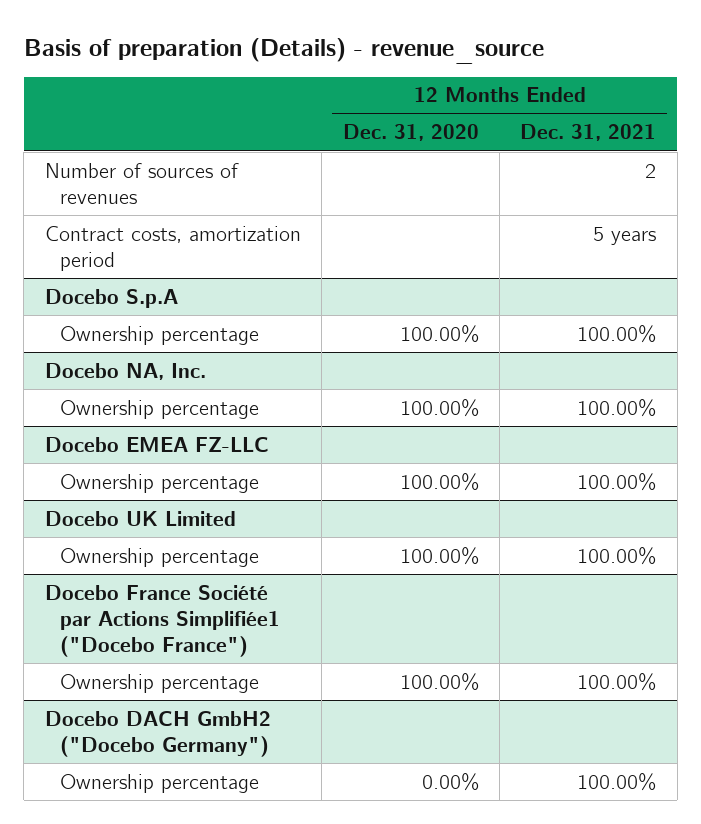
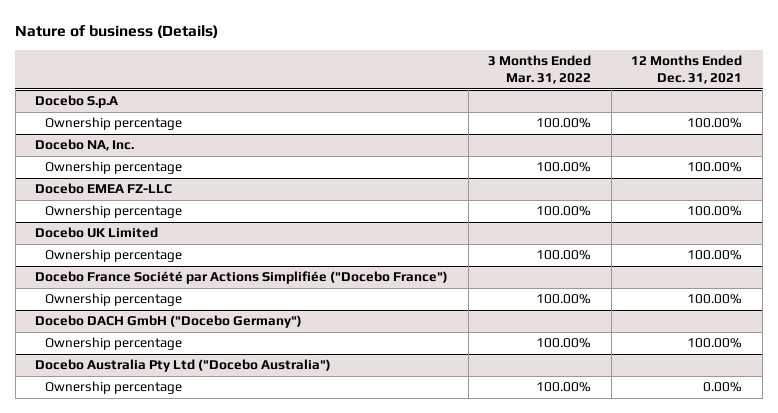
- Basis of preparation (Details) - revenue_source
+ Nature of business (Details)
- | 12 Months Ended Dec. 31, 2020 | 12 Months Ended Dec. 31, 2021
+ | 3 Months Ended Mar. 31, 2022 | 12 Months Ended Dec. 31, 2021
- Number of sources of revenues | | 2
- Contract costs, amortization period | | 5 years
- Docebo France Société par Actions Simplifiée1 ("Docebo France")
+ Docebo France Société par Actions Simplifiée ("Docebo France")
- Docebo DACH GmbH2 ("Docebo Germany")
+ Docebo DACH GmbH ("Docebo Germany")
+ Docebo Australia Pty Ltd ("Docebo Australia")
+ Ownership percentage | 100.00% | 0.00%

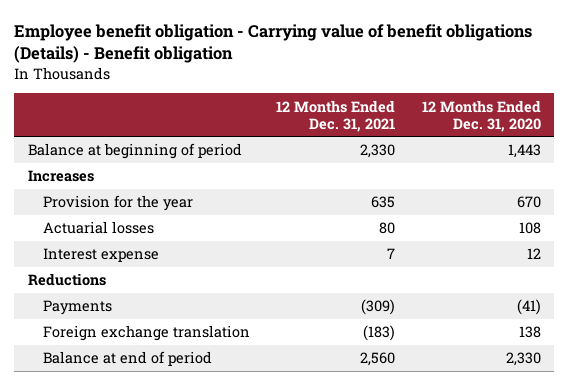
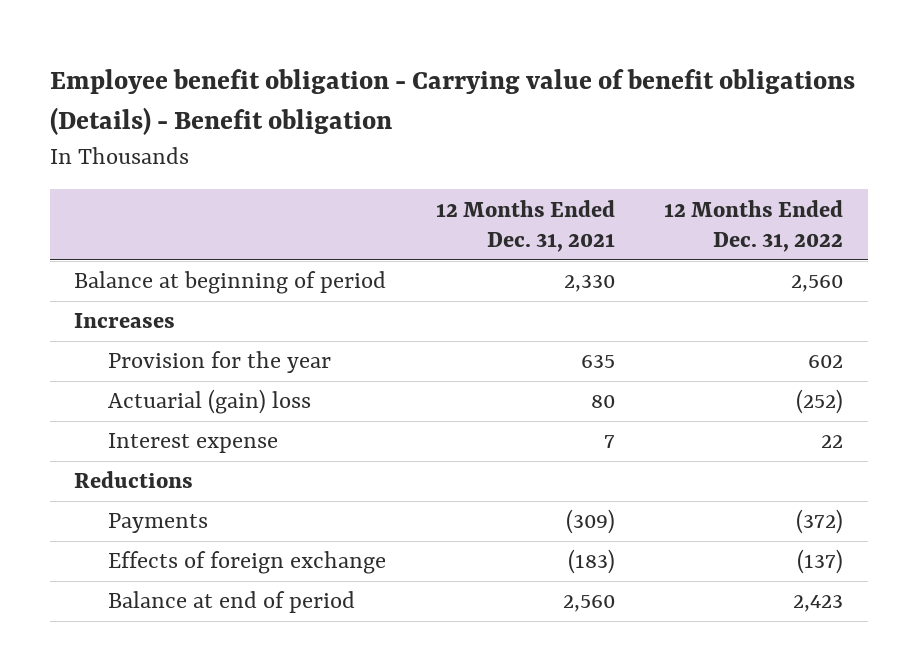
- | 12 Months Ended Dec. 31, 2021 | 12 Months Ended Dec. 31, 2020
+ | 12 Months Ended Dec. 31, 2021 | 12 Months Ended Dec. 31, 2022
- Actuarial losses | 80 | 108
+ Actuarial (gain) loss | 80 | (252)
- Foreign exchange translation | (183) | 138
+ Effects of foreign exchange | (183) | (137)

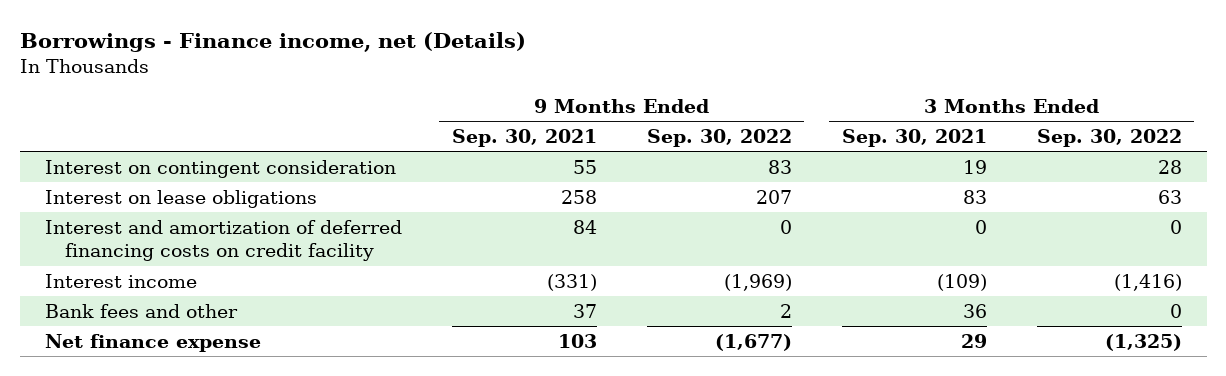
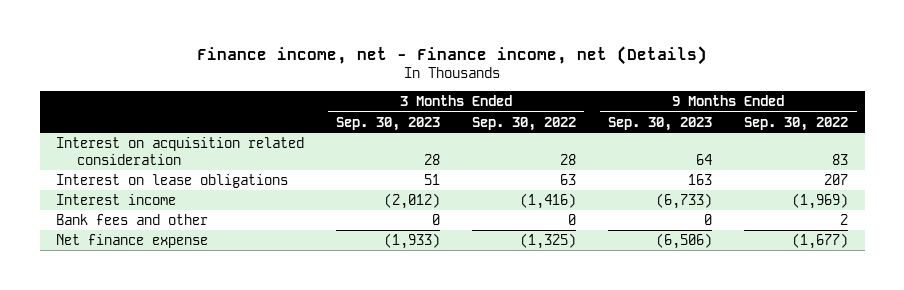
- Borrowings - Finance income, net (Details)
+ Finance income, net - Finance income, net (Details)
- | 9 Months Ended Sep. 30, 2021 | 9 Months Ended Sep. 30, 2022 | 3 Months Ended Sep. 30, 2021 | 3 Months Ended Sep. 30, 2022
+ | 3 Months Ended Sep. 30, 2023 | 3 Months Ended Sep. 30, 2022 | 9 Months Ended Sep. 30, 2023 | 9 Months Ended Sep. 30, 2022
- Interest on contingent consideration | 55 | 83 | 19 | 28
+ Interest on acquisition related consideration | 28 | 28 | 64 | 83
- Interest and amortization of deferred financing costs on credit facility | 84 | 0 | 0 | 0

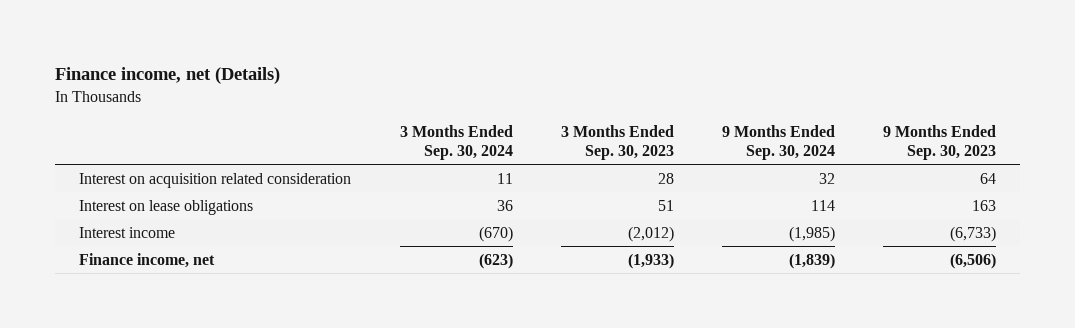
- Finance income, net - Finance income, net (Details)
+ Finance income, net (Details)
- | 3 Months Ended Sep. 30, 2023 | 3 Months Ended Sep. 30, 2022 | 9 Months Ended Sep. 30, 2023 | 9 Months Ended Sep. 30, 2022
+ | 3 Months Ended Sep. 30, 2024 | 3 Months Ended Sep. 30, 2023 | 9 Months Ended Sep. 30, 2024 | 9 Months Ended Sep. 30, 2023
- Bank fees and other | 0 | 0 | 0 | 2
- Net finance expense | (1,933) | (1,325) | (6,506) | (1,677)
+ Finance income, net | (623) | (1,933) | (1,839) | (6,506)

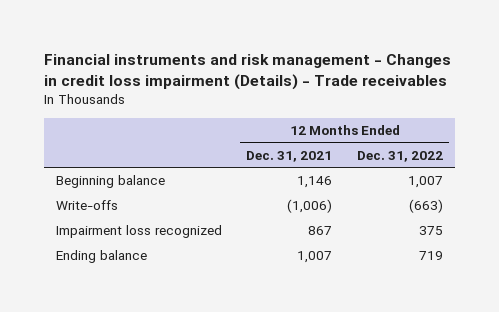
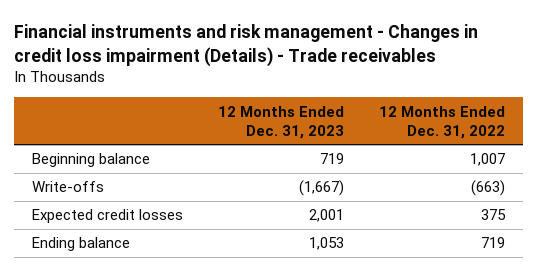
- | 12 Months Ended Dec. 31, 2021 | 12 Months Ended Dec. 31, 2022
+ | 12 Months Ended Dec. 31, 2023 | 12 Months Ended Dec. 31, 2022
- Impairment loss recognized | 867 | 375
+ Expected credit losses | 2,001 | 375

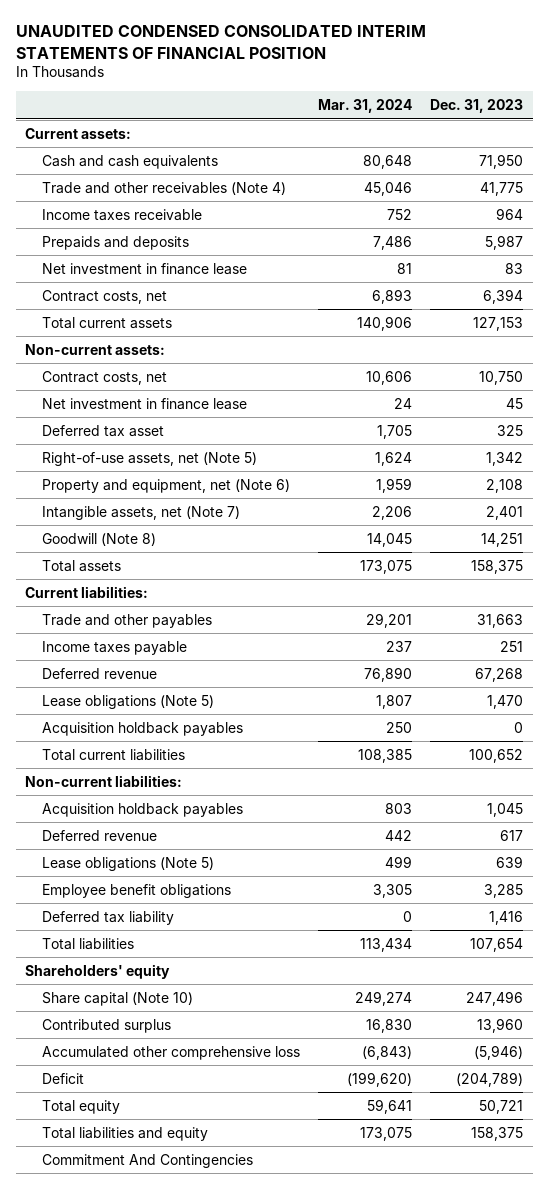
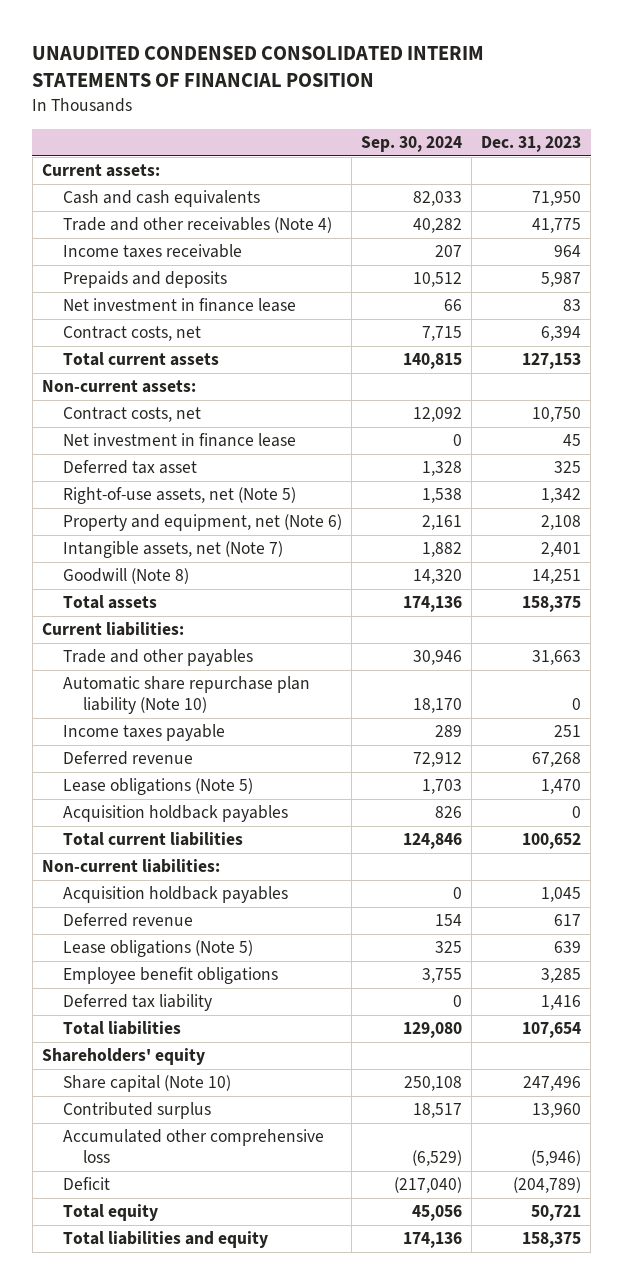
- | Mar. 31, 2024 | Dec. 31, 2023
+ | Sep. 30, 2024 | Dec. 31, 2023
+ Automatic share repurchase plan liability (Note 10) | 18,170 | 0
- Commitment And Contingencies

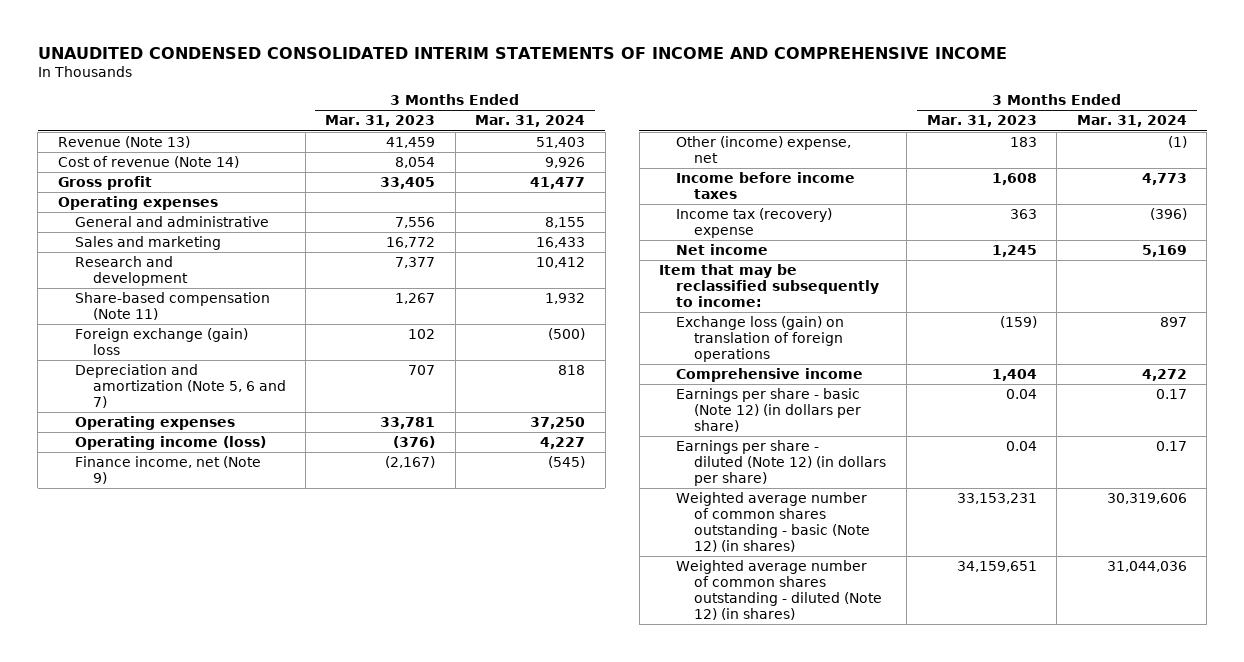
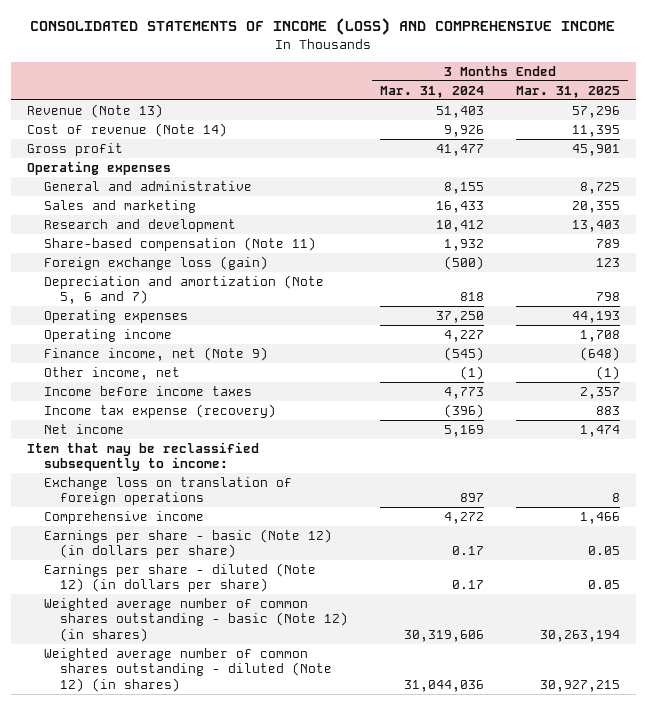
- UNAUDITED CONDENSED CONSOLIDATED INTERIM STATEMENTS OF INCOME AND COMPREHENSIVE INCOME
+ CONSOLIDATED STATEMENTS OF INCOME (LOSS) AND COMPREHENSIVE INCOME
- | 3 Months Ended Mar. 31, 2023 | 3 Months Ended Mar. 31, 2024
+ | 3 Months Ended Mar. 31, 2024 | 3 Months Ended Mar. 31, 2025
- Foreign exchange (gain) loss | 102 | (500)
+ Foreign exchange loss (gain) | (500) | 123
- Operating income (loss) | (376) | 4,227
+ Operating income | 4,227 | 1,708
- Other (income) expense, net | 183 | (1)
+ Other income, net | (1) | (1)
- Income tax (recovery) expense | 363 | (396)
+ Income tax expense (recovery) | (396) | 883
- Exchange loss (gain) on translation of foreign operations | (159) | 897
+ Exchange loss on translation of foreign operations | 897 | 8

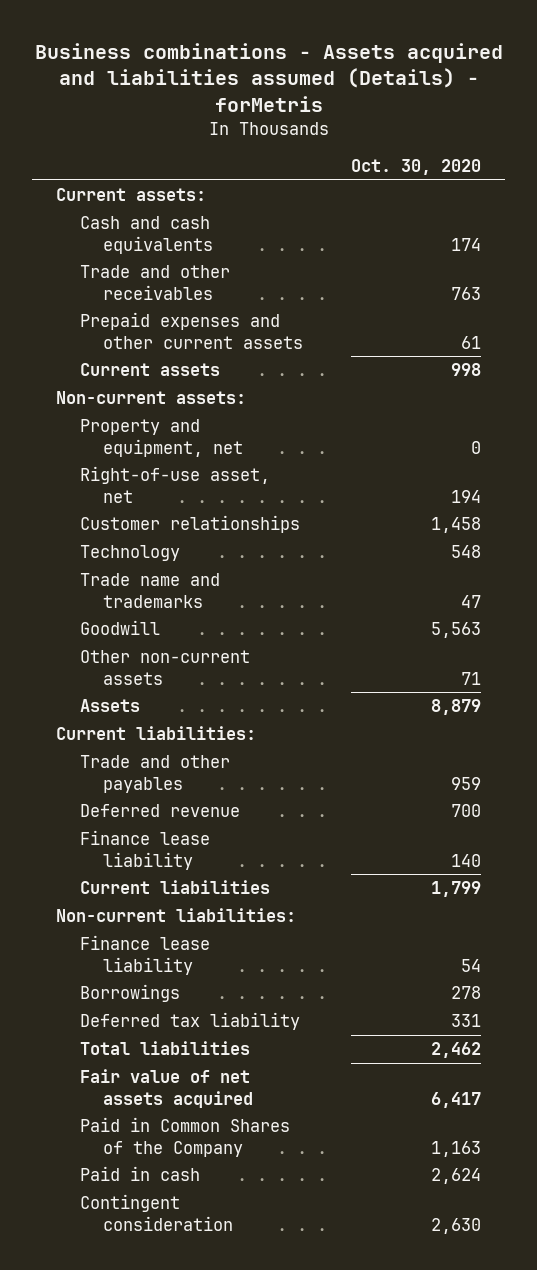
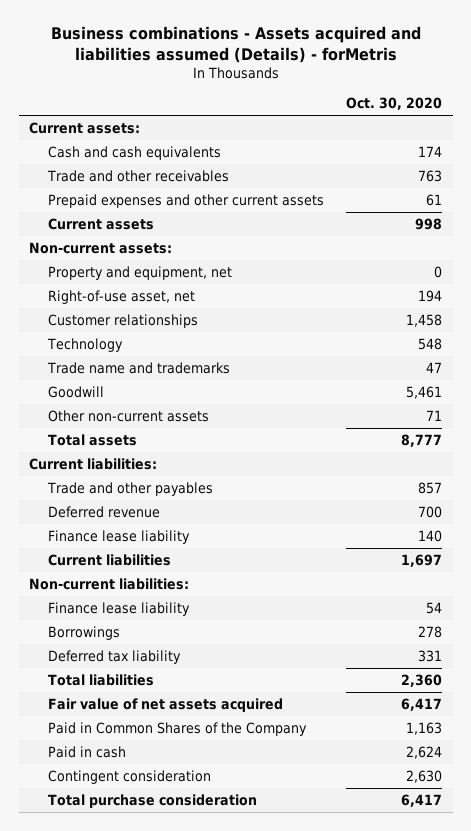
- Goodwill | 5,563
+ Goodwill | 5,461
- Assets | 8,879
+ Total assets | 8,777
- Trade and other payables | 959
+ Trade and other payables | 857
- Current liabilities | 1,799
+ Current liabilities | 1,697
- Total liabilities | 2,462
+ Total liabilities | 2,360
+ Total purchase consideration | 6,417

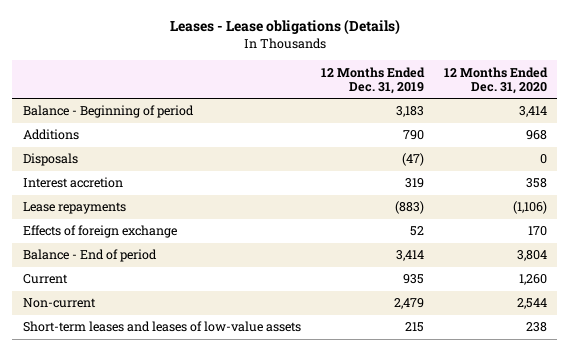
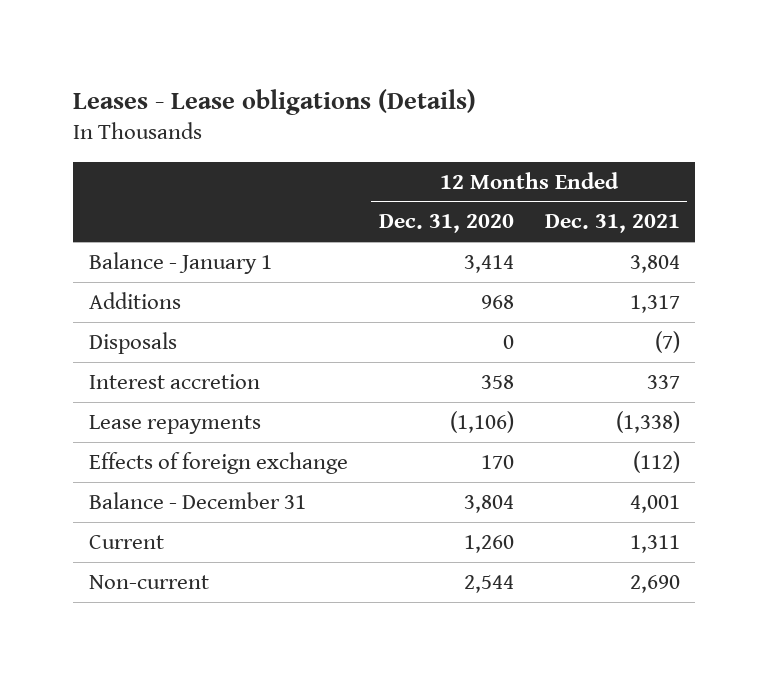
- | 12 Months Ended Dec. 31, 2019 | 12 Months Ended Dec. 31, 2020
+ | 12 Months Ended Dec. 31, 2020 | 12 Months Ended Dec. 31, 2021
- Balance - Beginning of period | 3,183 | 3,414
+ Balance - January 1 | 3,414 | 3,804
- Balance - End of period | 3,414 | 3,804
+ Balance - December 31 | 3,804 | 4,001
- Short-term leases and leases of low-value assets | 215 | 238

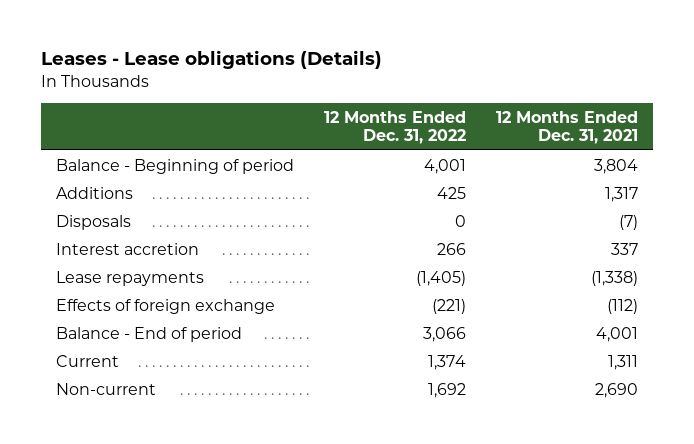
- | 12 Months Ended Dec. 31, 2020 | 12 Months Ended Dec. 31, 2021
+ | 12 Months Ended Dec. 31, 2022 | 12 Months Ended Dec. 31, 2021
- Balance - January 1 | 3,414 | 3,804
+ Balance - Beginning of period | 4,001 | 3,804
- Balance - December 31 | 3,804 | 4,001
+ Balance - End of period | 3,066 | 4,001

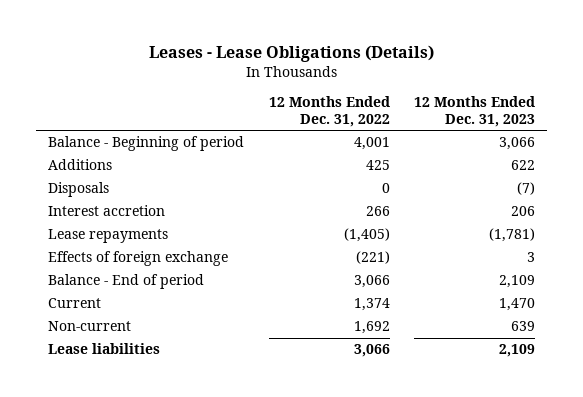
- Leases - Lease obligations (Details)
+ Leases - Lease Obligations (Details)
- | 12 Months Ended Dec. 31, 2022 | 12 Months Ended Dec. 31, 2021
+ | 12 Months Ended Dec. 31, 2022 | 12 Months Ended Dec. 31, 2023
+ Lease liabilities | 3,066 | 2,109

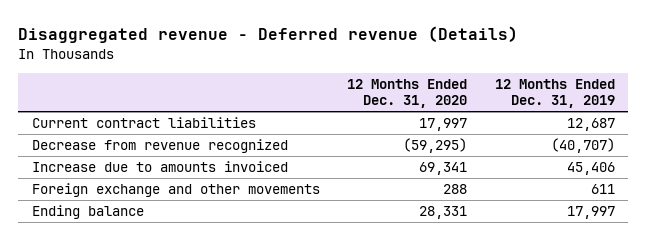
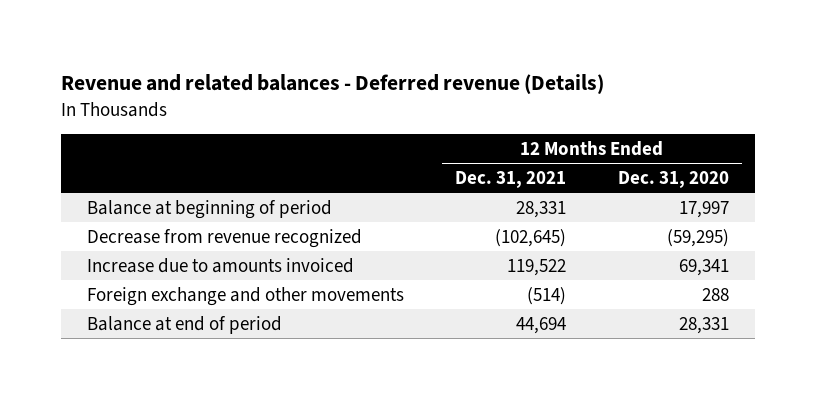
- Disaggregated revenue - Deferred revenue (Details)
+ Revenue and related balances - Deferred revenue (Details)
- | 12 Months Ended Dec. 31, 2020 | 12 Months Ended Dec. 31, 2019
+ | 12 Months Ended Dec. 31, 2021 | 12 Months Ended Dec. 31, 2020
- Current contract liabilities | 17,997 | 12,687
+ Balance at beginning of period | 28,331 | 17,997
- Ending balance | 28,331 | 17,997
+ Balance at end of period | 44,694 | 28,331

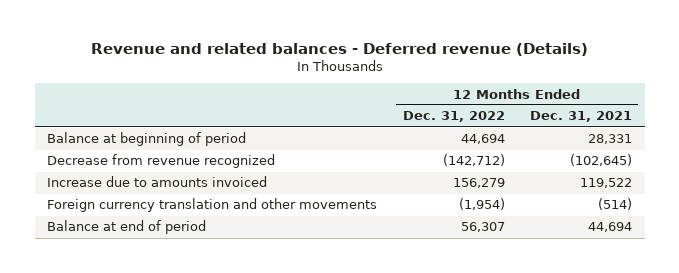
- | 12 Months Ended Dec. 31, 2021 | 12 Months Ended Dec. 31, 2020
+ | 12 Months Ended Dec. 31, 2022 | 12 Months Ended Dec. 31, 2021
- Foreign exchange and other movements | (514) | 288
+ Foreign currency translation and other movements | (1,954) | (514)

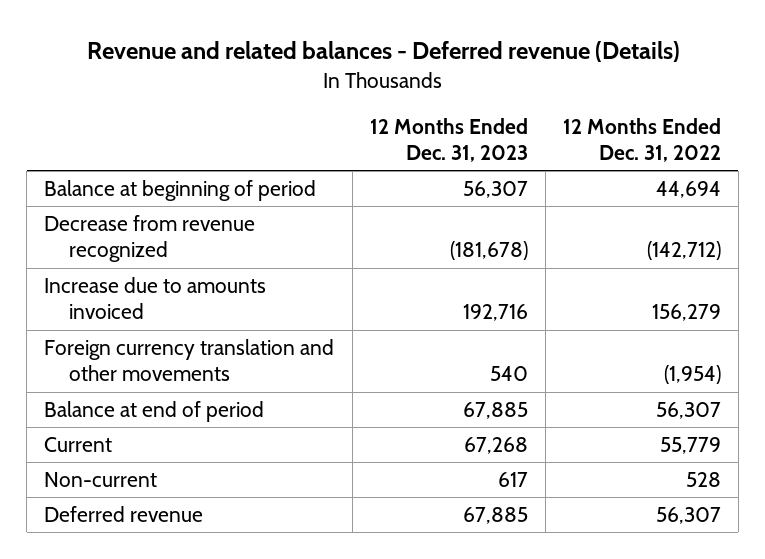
- | 12 Months Ended Dec. 31, 2022 | 12 Months Ended Dec. 31, 2021
+ | 12 Months Ended Dec. 31, 2023 | 12 Months Ended Dec. 31, 2022
+ Current | 67,268 | 55,779
+ Non-current | 617 | 528
+ Deferred revenue | 67,885 | 56,307

